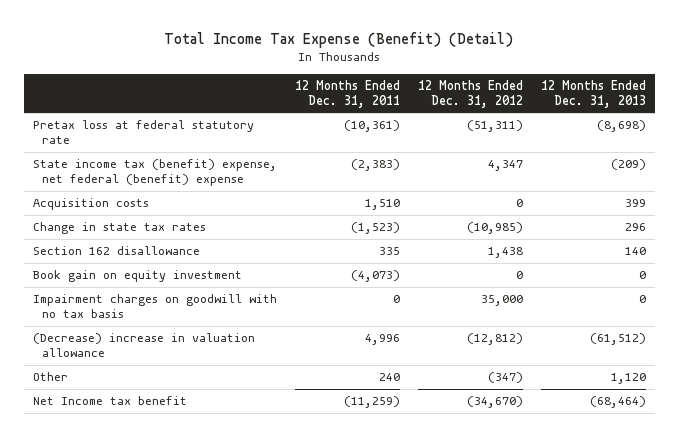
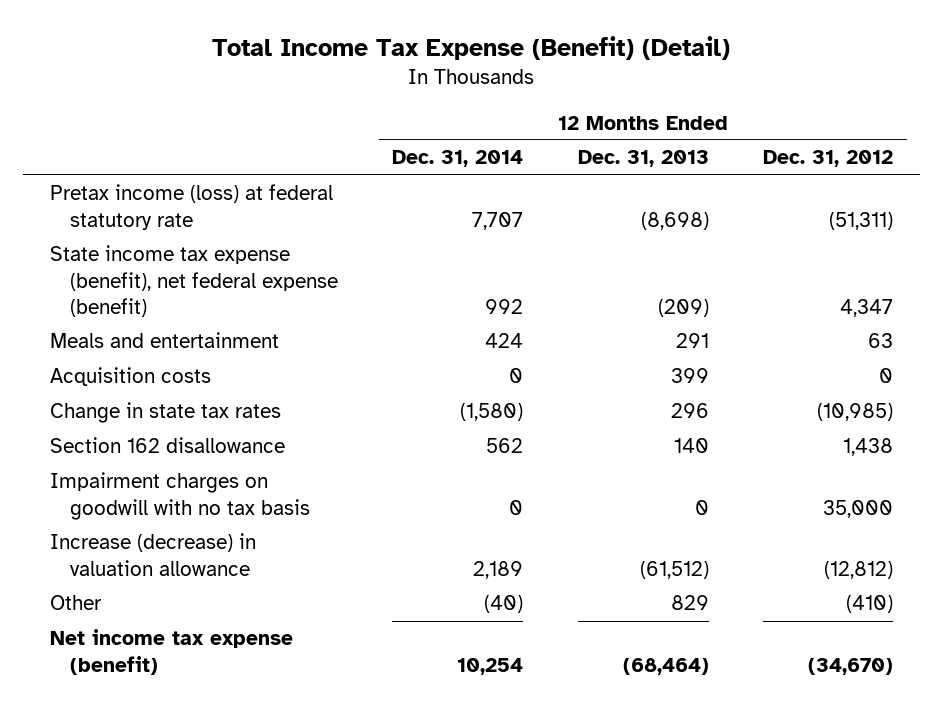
- | 12 Months Ended Dec. 31, 2011 | 12 Months Ended Dec. 31, 2012 | 12 Months Ended Dec. 31, 2013
+ | 12 Months Ended Dec. 31, 2014 | 12 Months Ended Dec. 31, 2013 | 12 Months Ended Dec. 31, 2012
- Pretax loss at federal statutory rate | (10,361) | (51,311) | (8,698)
- State income tax (benefit) expense, net federal (benefit) expense | (2,383) | 4,347 | (209)
+ Pretax income (loss) at federal statutory rate | 7,707 | (8,698) | (51,311)
+ State income tax expense (benefit), net federal expense (benefit) | 992 | (209) | 4,347
+ Meals and entertainment | 424 | 291 | 63
- Book gain on equity investment | (4,073) | 0 | 0
- (Decrease) increase in valuation allowance | 4,996 | (12,812) | (61,512)
- Other | 240 | (347) | 1,120
- Net Income tax benefit | (11,259) | (34,670) | (68,464)
+ Increase (decrease) in valuation allowance | 2,189 | (61,512) | (12,812)
+ Other | (40) | 829 | (410)
+ Net income tax expense (benefit) | 10,254 | (68,464) | (34,670)

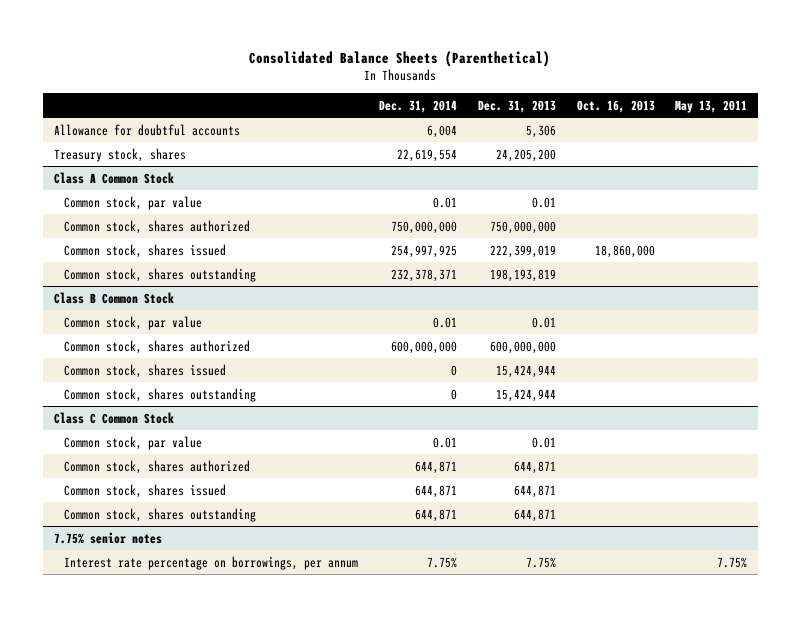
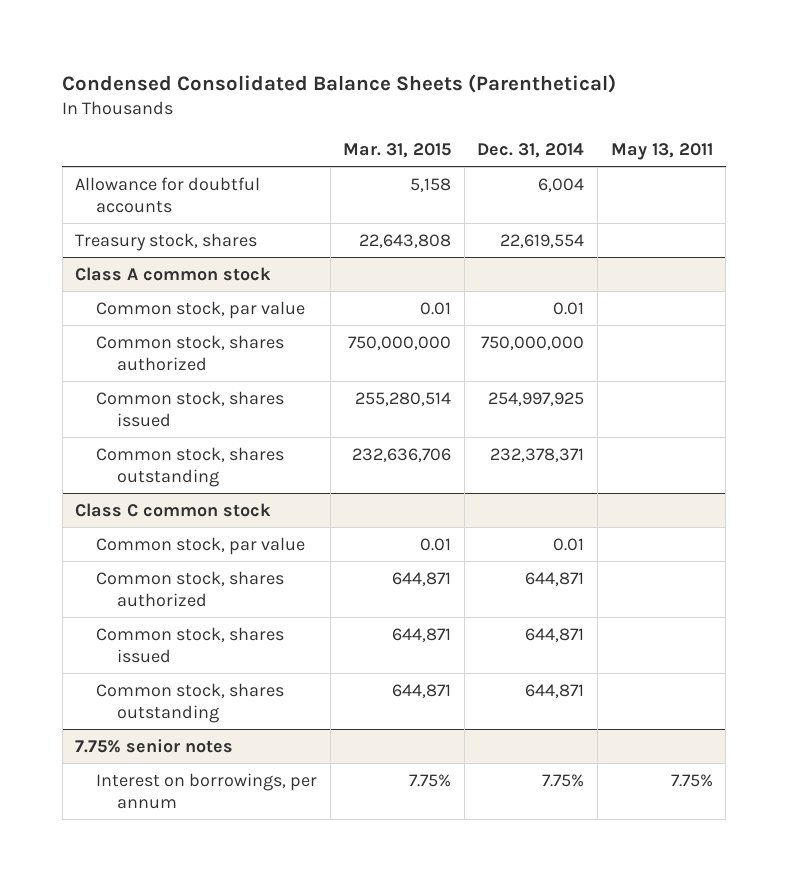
- Consolidated Balance Sheets (Parenthetical)
+ Condensed Consolidated Balance Sheets (Parenthetical)
- | Dec. 31, 2014 | Dec. 31, 2013 | Oct. 16, 2013 | May 13, 2011
+ | Mar. 31, 2015 | Dec. 31, 2014 | May 13, 2011
- Class A Common Stock
+ Class A common stock
- Class B Common Stock
- Common stock, par value | 0.01 | 0.01 | |
- Common stock, shares authorized | 600,000,000 | 600,000,000 | |
- Common stock, shares issued | 0 | 15,424,944 | |
- Common stock, shares outstanding | 0 | 15,424,944 | |
- Class C Common Stock
+ Class C common stock
@ 7.75% senior notes
- Interest rate percentage on borrowings, per annum | 7.75% | 7.75% | | 7.75%
+ Interest on borrowings, per annum | 7.75% | 7.75% | 7.75%

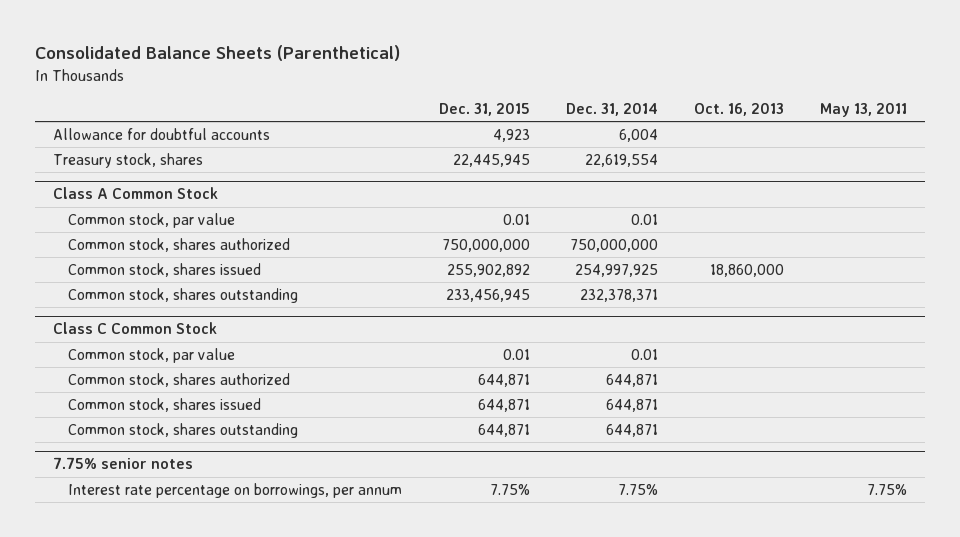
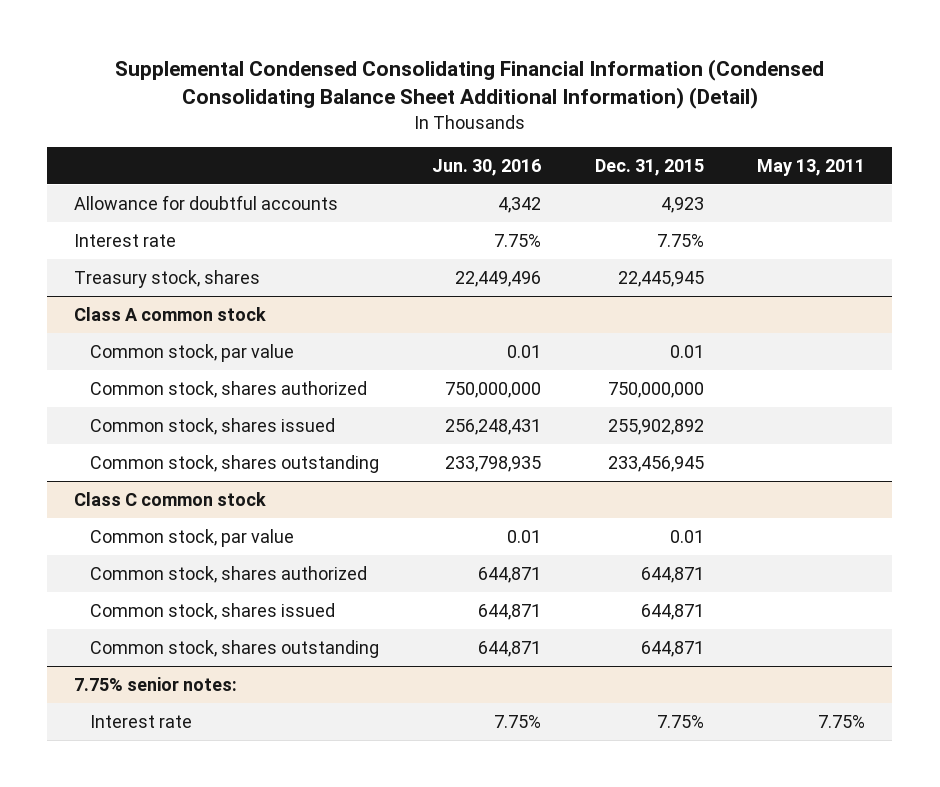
- Consolidated Balance Sheets (Parenthetical)
+ Supplemental Condensed Consolidating Financial Information (Condensed Consolidating Balance Sheet Additional Information) (Detail)
- | Dec. 31, 2015 | Dec. 31, 2014 | Oct. 16, 2013 | May 13, 2011
+ | Jun. 30, 2016 | Dec. 31, 2015 | May 13, 2011
+ Interest rate | 7.75% | 7.75% |
- Class A Common Stock
+ Class A common stock
- Class C Common Stock
+ Class C common stock
- 7.75% senior notes
- Interest rate percentage on borrowings, per annum | 7.75% | 7.75% | | 7.75%
+ 7.75% senior notes:
+ Interest rate | 7.75% | 7.75% | 7.75%

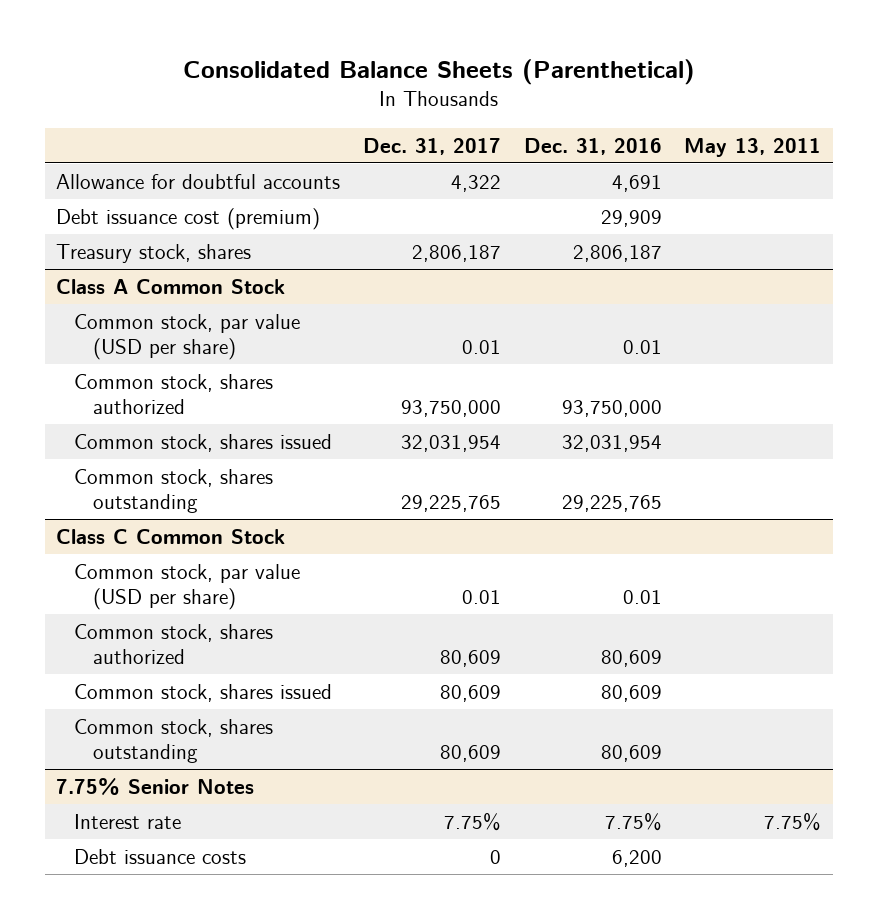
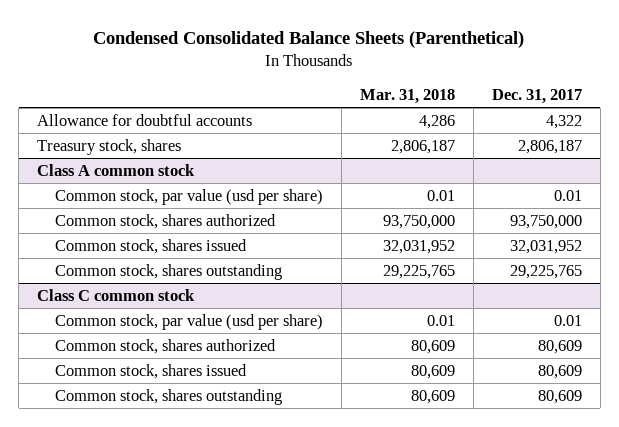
- Consolidated Balance Sheets (Parenthetical)
+ Condensed Consolidated Balance Sheets (Parenthetical)
- | Dec. 31, 2017 | Dec. 31, 2016 | May 13, 2011
+ | Mar. 31, 2018 | Dec. 31, 2017
- Debt issuance cost (premium) | | 29,909 |
- Class A Common Stock
- Common stock, par value (USD per share) | 0.01 | 0.01 |
+ Class A common stock
+ Common stock, par value (usd per share) | 0.01 | 0.01
- Common stock, shares issued | 32,031,954 | 32,031,954 |
+ Common stock, shares issued | 32,031,952 | 32,031,952
- Class C Common Stock
- Common stock, par value (USD per share) | 0.01 | 0.01 |
+ Class C common stock
+ Common stock, par value (usd per share) | 0.01 | 0.01
- 7.75% Senior Notes
- Interest rate | 7.75% | 7.75% | 7.75%
- Debt issuance costs | 0 | 6,200 |

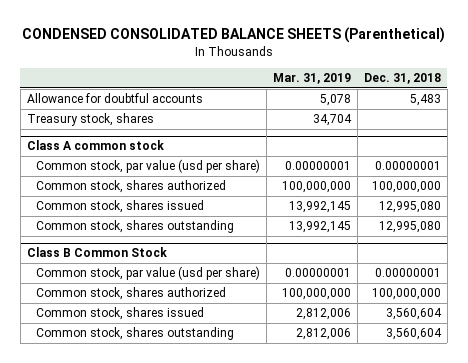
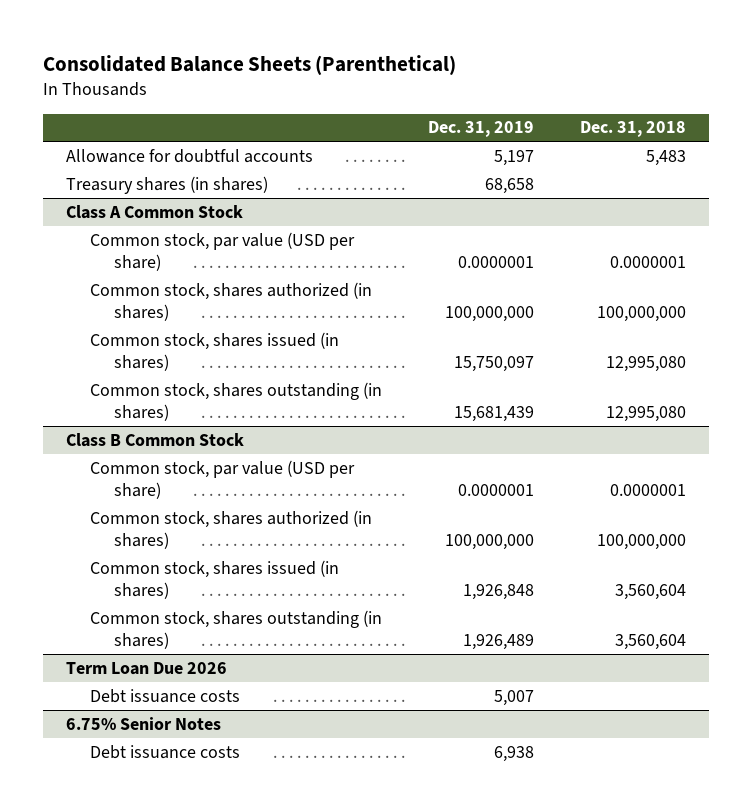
- CONDENSED CONSOLIDATED BALANCE SHEETS (Parenthetical)
+ Consolidated Balance Sheets (Parenthetical)
- | Mar. 31, 2019 | Dec. 31, 2018
+ | Dec. 31, 2019 | Dec. 31, 2018
- Treasury stock, shares | 34,704 |
- Class A common stock
- Common stock, par value (usd per share) | 0.00000001 | 0.00000001
- Common stock, shares authorized | 100,000,000 | 100,000,000
- Common stock, shares issued | 13,992,145 | 12,995,080
- Common stock, shares outstanding | 13,992,145 | 12,995,080
+ Treasury shares (in shares) | 68,658 |
+ Class A Common Stock
+ Common stock, par value (USD per share) | 0.0000001 | 0.0000001
+ Common stock, shares authorized (in shares) | 100,000,000 | 100,000,000
+ Common stock, shares issued (in shares) | 15,750,097 | 12,995,080
+ Common stock, shares outstanding (in shares) | 15,681,439 | 12,995,080
@ Class B Common Stock
- Common stock, par value (usd per share) | 0.00000001 | 0.00000001
- Common stock, shares authorized | 100,000,000 | 100,000,000
- Common stock, shares issued | 2,812,006 | 3,560,604
- Common stock, shares outstanding | 2,812,006 | 3,560,604
+ Common stock, par value (USD per share) | 0.0000001 | 0.0000001
+ Common stock, shares authorized (in shares) | 100,000,000 | 100,000,000
+ Common stock, shares issued (in shares) | 1,926,848 | 3,560,604
+ Common stock, shares outstanding (in shares) | 1,926,489 | 3,560,604
+ Term Loan Due 2026
+ Debt issuance costs | 5,007 |
+ 6.75% Senior Notes
+ Debt issuance costs | 6,938 |

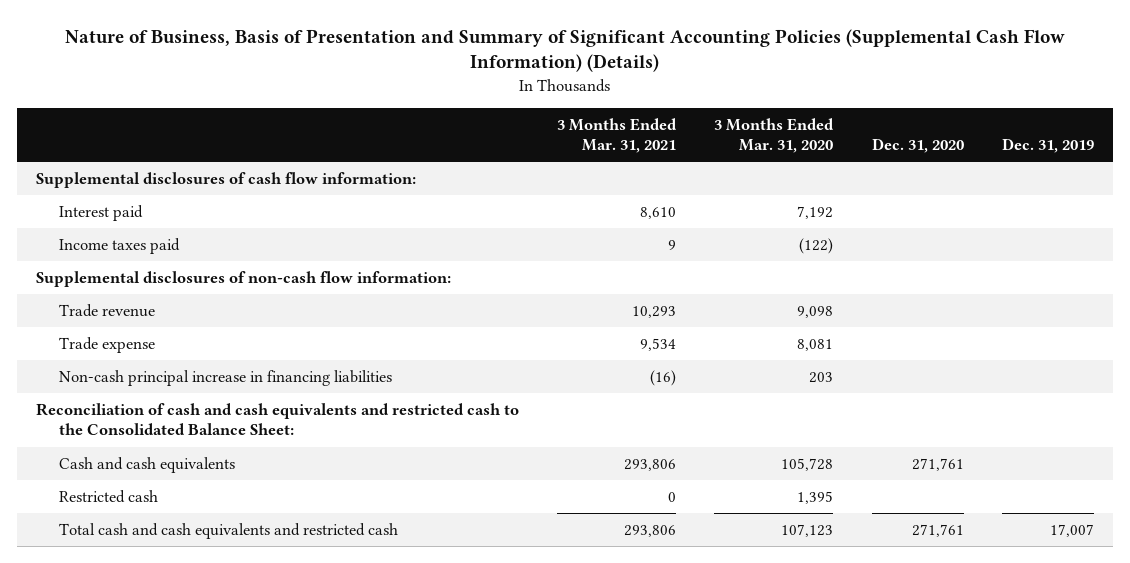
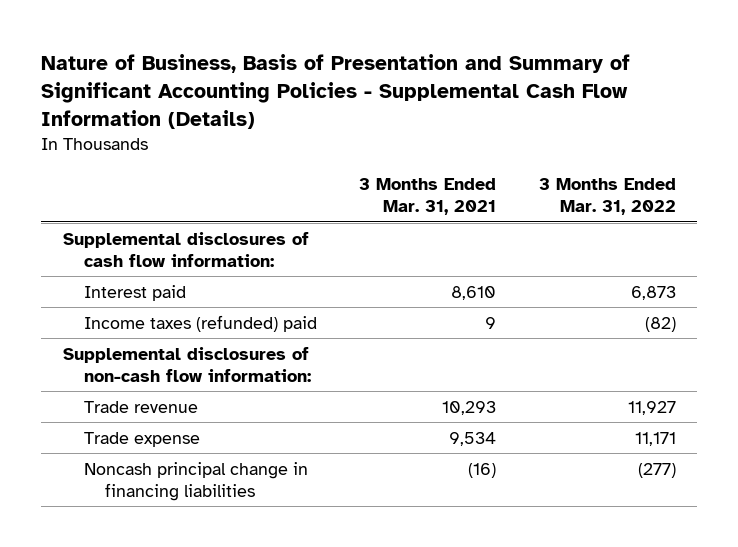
- Nature of Business, Basis of Presentation and Summary of Significant Accounting Policies (Supplemental Cash Flow Information) (Details)
+ Nature of Business, Basis of Presentation and Summary of Significant Accounting Policies - Supplemental Cash Flow Information (Details)
- | 3 Months Ended Mar. 31, 2021 | 3 Months Ended Mar. 31, 2020 | Dec. 31, 2020 | Dec. 31, 2019
+ | 3 Months Ended Mar. 31, 2021 | 3 Months Ended Mar. 31, 2022
- Income taxes paid | 9 | (122) | |
+ Income taxes (refunded) paid | 9 | (82)
- Non-cash principal increase in financing liabilities | (16) | 203 | |
- Reconciliation of cash and cash equivalents and restricted cash to the Consolidated Balance Sheet:
- Cash and cash equivalents | 293,806 | 105,728 | 271,761 |
- Restricted cash | 0 | 1,395 | |
- Total cash and cash equivalents and restricted cash | 293,806 | 107,123 | 271,761 | 17,007
+ Noncash principal change in financing liabilities | (16) | (277)

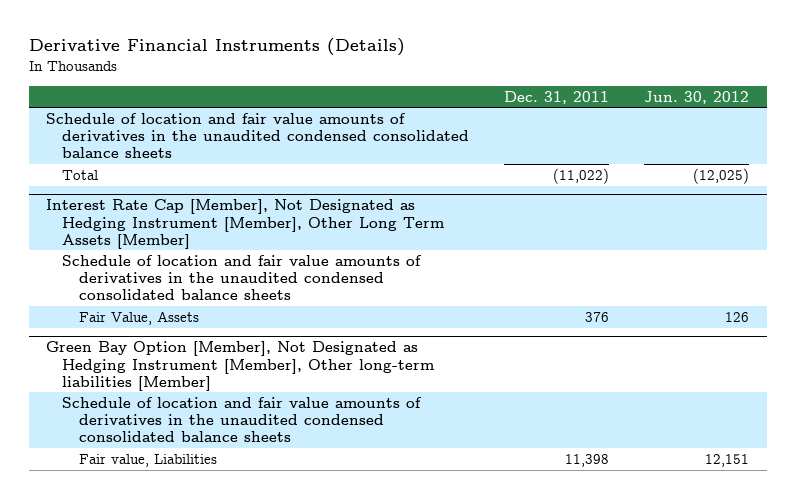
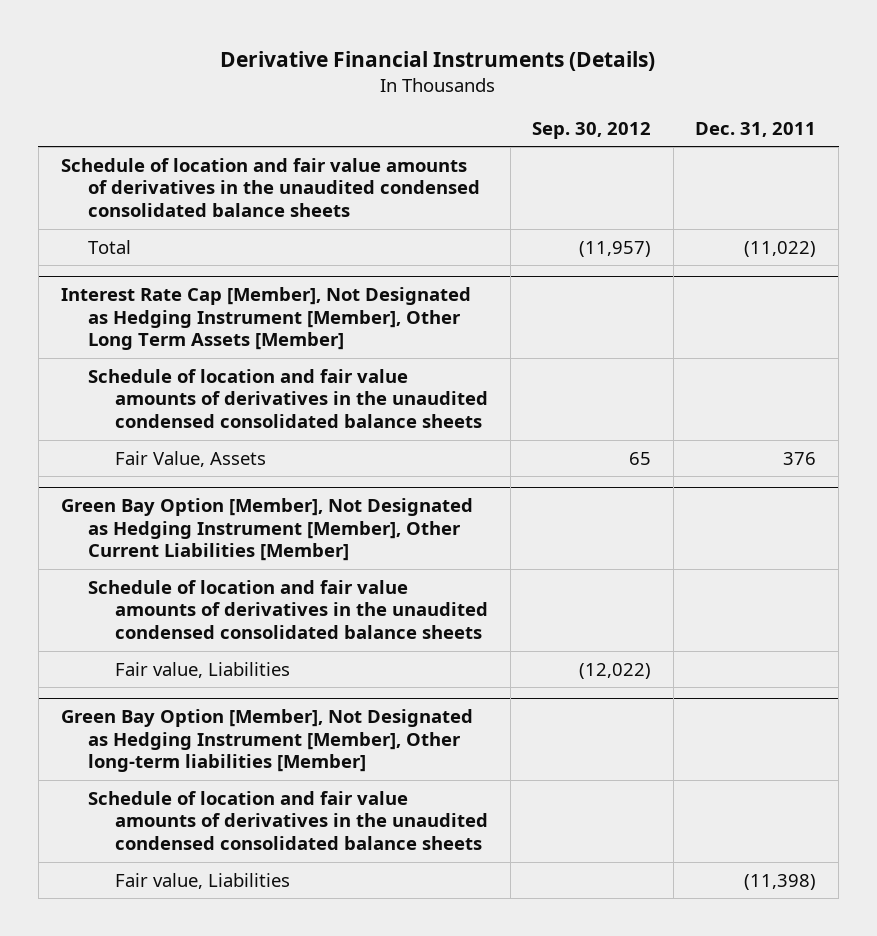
- | Dec. 31, 2011 | Jun. 30, 2012
+ | Sep. 30, 2012 | Dec. 31, 2011
+ Green Bay Option [Member], Not Designated as Hedging Instrument [Member], Other Current Liabilities [Member]
+ Schedule of location and fair value amounts of derivatives in the unaudited condensed consolidated balance sheets
+ Fair value, Liabilities | (12,022) |
@ Green Bay Option [Member], Not Designated as Hedging Instrument [Member], Other long-term liabilities [Member]
- Fair value, Liabilities | 11,398 | 12,151
+ Fair value, Liabilities | | (11,398)

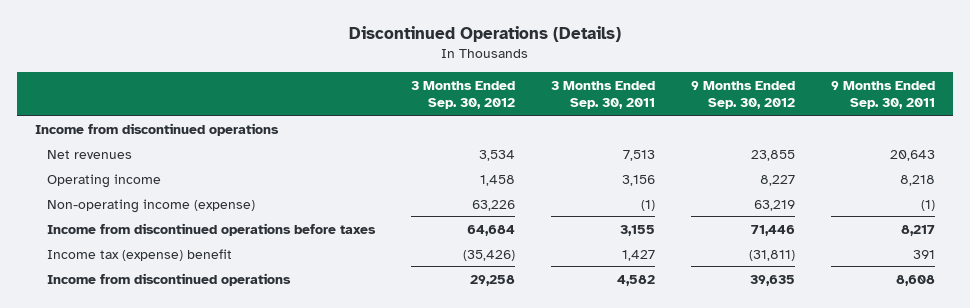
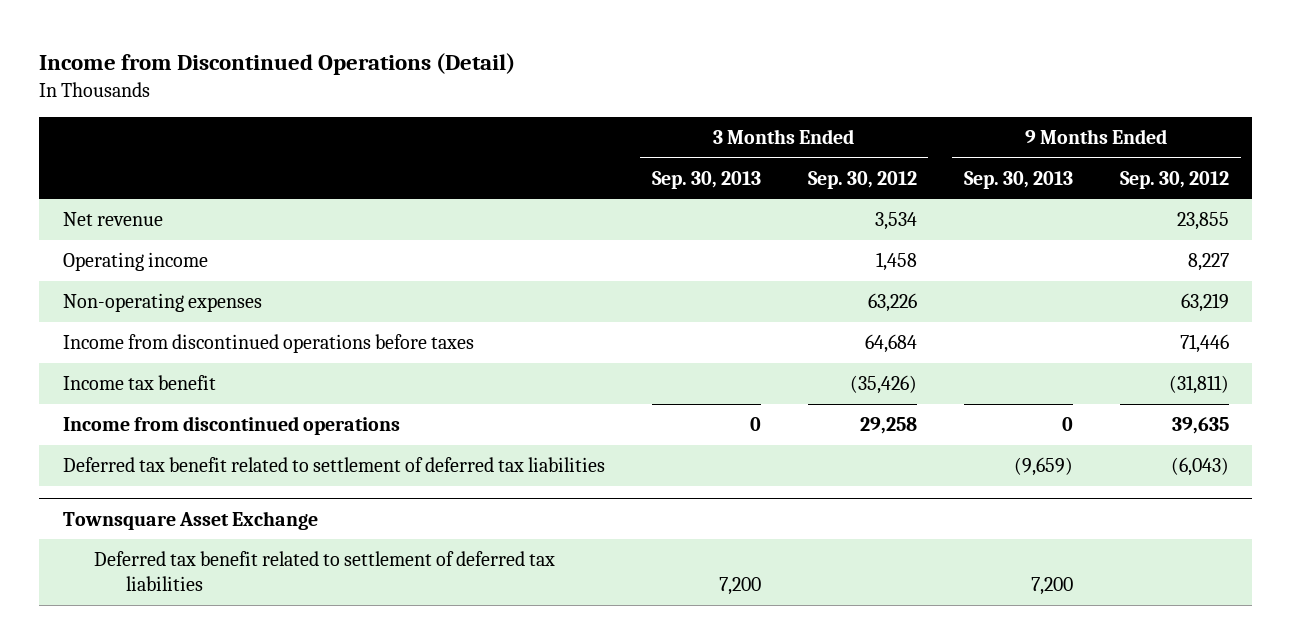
- Discontinued Operations (Details)
+ Income from Discontinued Operations (Detail)
- | 3 Months Ended Sep. 30, 2012 | 3 Months Ended Sep. 30, 2011 | 9 Months Ended Sep. 30, 2012 | 9 Months Ended Sep. 30, 2011
+ | 3 Months Ended Sep. 30, 2013 | 3 Months Ended Sep. 30, 2012 | 9 Months Ended Sep. 30, 2013 | 9 Months Ended Sep. 30, 2012
- Income from discontinued operations
- Net revenues | 3,534 | 7,513 | 23,855 | 20,643
+ Net revenue | | 3,534 | | 23,855
- Non-operating income (expense) | 63,226 | (1) | 63,219 | (1)
+ Non-operating expenses | | 63,226 | | 63,219
- Income tax (expense) benefit | (35,426) | 1,427 | (31,811) | 391
+ Income tax benefit | | (35,426) | | (31,811)
+ Deferred tax benefit related to settlement of deferred tax liabilities | | | (9,659) | (6,043)
+ Townsquare Asset Exchange
+ Deferred tax benefit related to settlement of deferred tax liabilities | 7,200 | | 7,200 |

